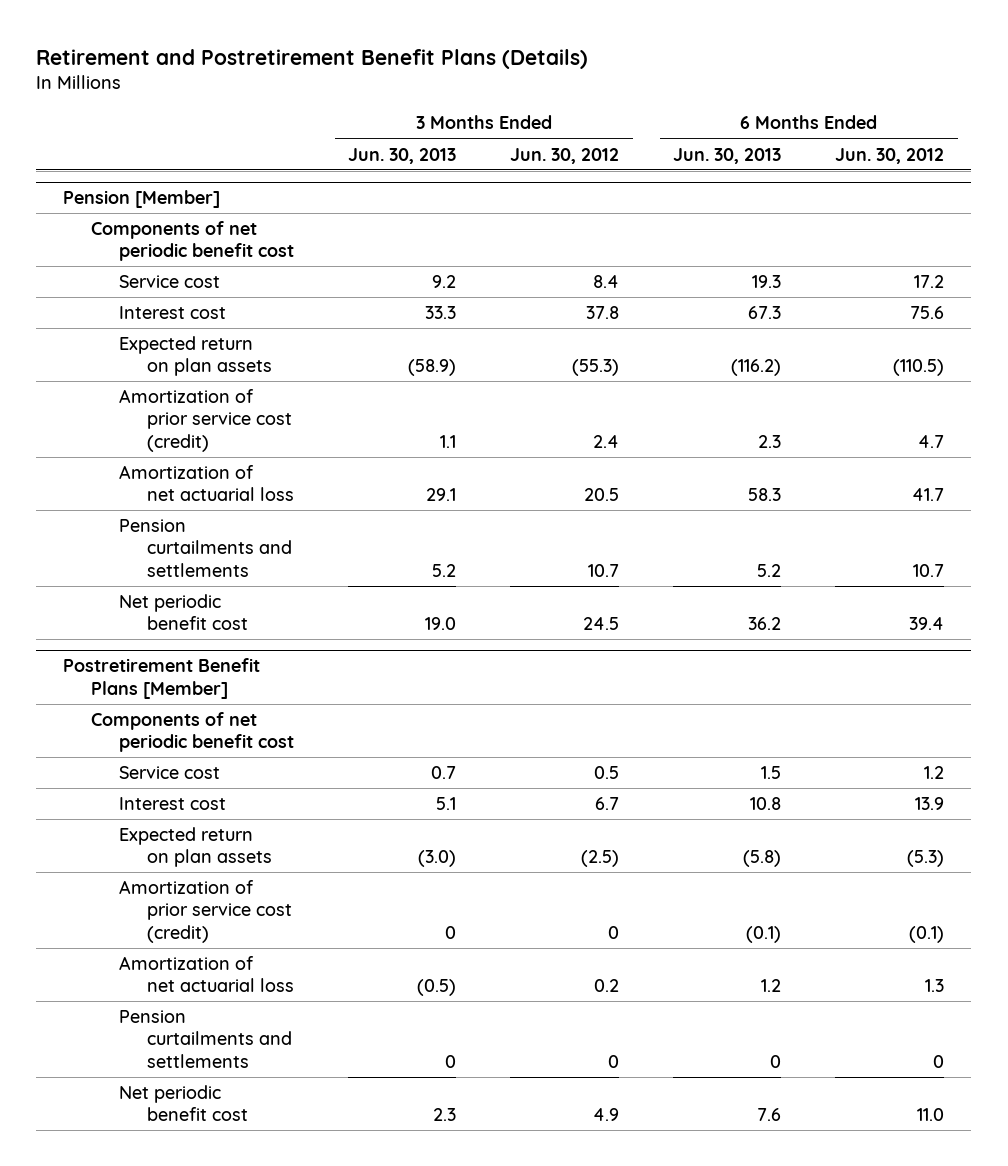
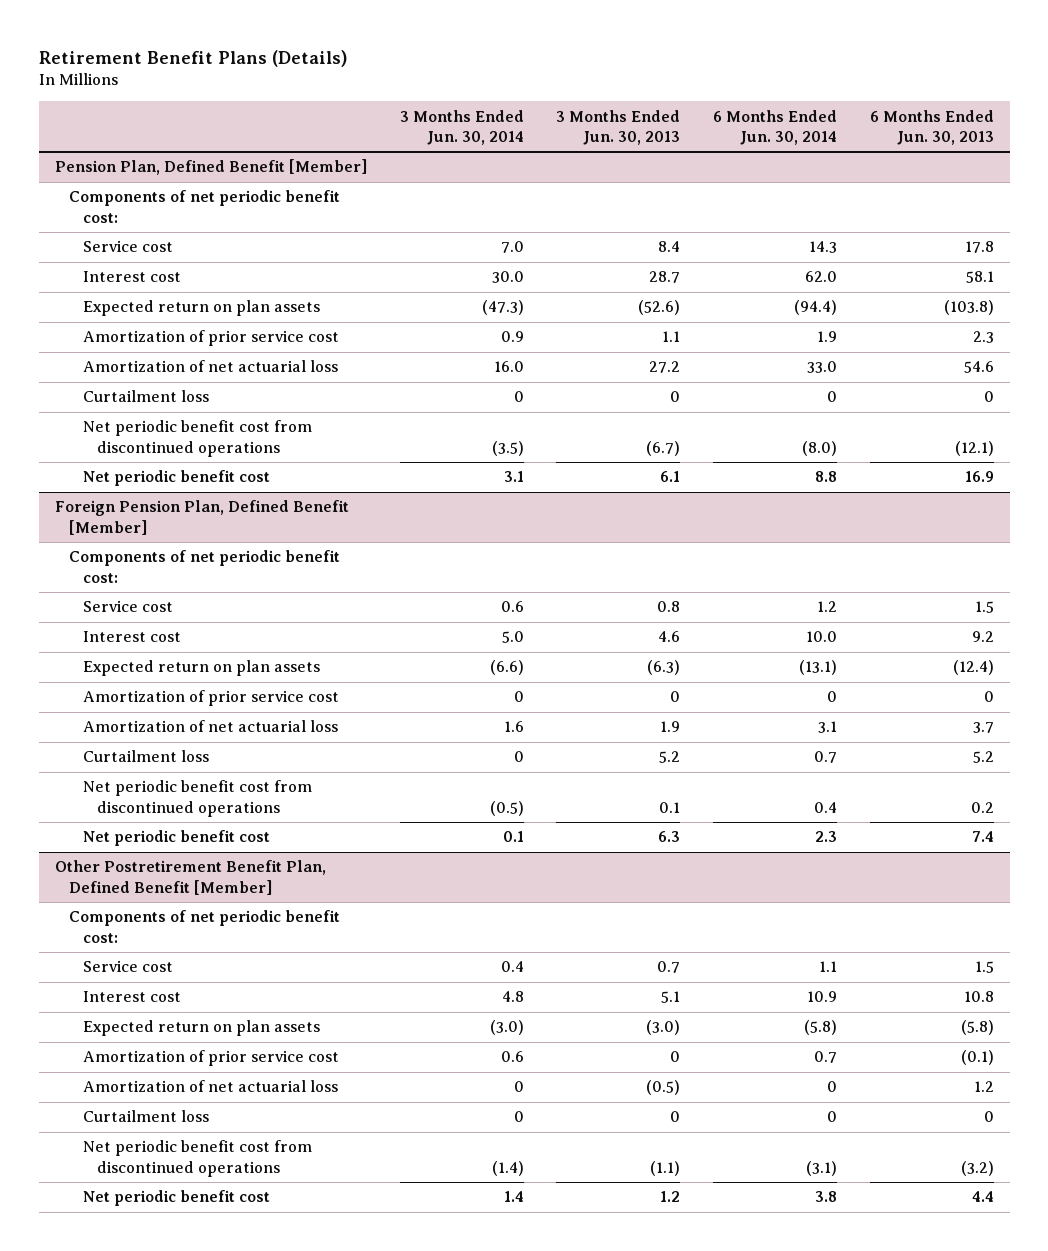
- Retirement and Postretirement Benefit Plans (Details)
+ Retirement Benefit Plans (Details)
- | 3 Months Ended Jun. 30, 2013 | 3 Months Ended Jun. 30, 2012 | 6 Months Ended Jun. 30, 2013 | 6 Months Ended Jun. 30, 2012
+ | 3 Months Ended Jun. 30, 2014 | 3 Months Ended Jun. 30, 2013 | 6 Months Ended Jun. 30, 2014 | 6 Months Ended Jun. 30, 2013
- Pension [Member]
- Components of net periodic benefit cost
- Service cost | 9.2 | 8.4 | 19.3 | 17.2
- Interest cost | 33.3 | 37.8 | 67.3 | 75.6
- Expected return on plan assets | (58.9) | (55.3) | (116.2) | (110.5)
- Amortization of prior service cost (credit) | 1.1 | 2.4 | 2.3 | 4.7
- Amortization of net actuarial loss | 29.1 | 20.5 | 58.3 | 41.7
- Pension curtailments and settlements | 5.2 | 10.7 | 5.2 | 10.7
- Net periodic benefit cost | 19.0 | 24.5 | 36.2 | 39.4
- Postretirement Benefit Plans [Member]
- Components of net periodic benefit cost
+ Pension Plan, Defined Benefit [Member]
+ Components of net periodic benefit cost:
+ Service cost | 7.0 | 8.4 | 14.3 | 17.8
+ Interest cost | 30.0 | 28.7 | 62.0 | 58.1
+ Expected return on plan assets | (47.3) | (52.6) | (94.4) | (103.8)
+ Amortization of prior service cost | 0.9 | 1.1 | 1.9 | 2.3
+ Amortization of net actuarial loss | 16.0 | 27.2 | 33.0 | 54.6
+ Curtailment loss | 0 | 0 | 0 | 0
+ Net periodic benefit cost from discontinued operations | (3.5) | (6.7) | (8.0) | (12.1)
+ Net periodic benefit cost | 3.1 | 6.1 | 8.8 | 16.9
+ Foreign Pension Plan, Defined Benefit [Member]
+ Components of net periodic benefit cost:
+ Service cost | 0.6 | 0.8 | 1.2 | 1.5
+ Interest cost | 5.0 | 4.6 | 10.0 | 9.2
+ Expected return on plan assets | (6.6) | (6.3) | (13.1) | (12.4)
+ Amortization of prior service cost | 0 | 0 | 0 | 0
+ Amortization of net actuarial loss | 1.6 | 1.9 | 3.1 | 3.7
+ Curtailment loss | 0 | 5.2 | 0.7 | 5.2
+ Net periodic benefit cost from discontinued operations | (0.5) | 0.1 | 0.4 | 0.2
+ Net periodic benefit cost | 0.1 | 6.3 | 2.3 | 7.4
+ Other Postretirement Benefit Plan, Defined Benefit [Member]
+ Components of net periodic benefit cost:
- Amortization of prior service cost (credit) | 0 | 0 | (0.1) | (0.1)
+ Amortization of prior service cost | 0.6 | 0 | 0.7 | (0.1)
- Pension curtailments and settlements | 0 | 0 | 0 | 0
- Net periodic benefit cost | 2.3 | 4.9 | 7.6 | 11.0
+ Curtailment loss | 0 | 0 | 0 | 0
+ Net periodic benefit cost from discontinued operations | (1.4) | (1.1) | (3.1) | (3.2)
+ Net periodic benefit cost | 1.4 | 1.2 | 3.8 | 4.4

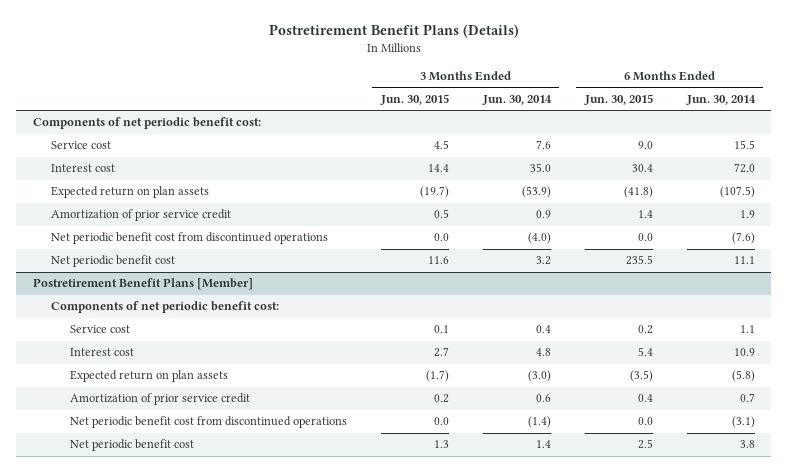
- Retirement Benefit Plans (Details)
+ Postretirement Benefit Plans (Details)
- | 3 Months Ended Jun. 30, 2014 | 3 Months Ended Jun. 30, 2013 | 6 Months Ended Jun. 30, 2014 | 6 Months Ended Jun. 30, 2013
+ | 3 Months Ended Jun. 30, 2015 | 3 Months Ended Jun. 30, 2014 | 6 Months Ended Jun. 30, 2015 | 6 Months Ended Jun. 30, 2014
- Pension Plan, Defined Benefit [Member]
- Service cost | 7.0 | 8.4 | 14.3 | 17.8
- Interest cost | 30.0 | 28.7 | 62.0 | 58.1
- Expected return on plan assets | (47.3) | (52.6) | (94.4) | (103.8)
- Amortization of prior service cost | 0.9 | 1.1 | 1.9 | 2.3
- Amortization of net actuarial loss | 16.0 | 27.2 | 33.0 | 54.6
- Curtailment loss | 0 | 0 | 0 | 0
- Net periodic benefit cost from discontinued operations | (3.5) | (6.7) | (8.0) | (12.1)
- Net periodic benefit cost | 3.1 | 6.1 | 8.8 | 16.9
- Foreign Pension Plan, Defined Benefit [Member]
- Components of net periodic benefit cost:
- Service cost | 0.6 | 0.8 | 1.2 | 1.5
- Interest cost | 5.0 | 4.6 | 10.0 | 9.2
- Expected return on plan assets | (6.6) | (6.3) | (13.1) | (12.4)
- Amortization of prior service cost | 0 | 0 | 0 | 0
- Amortization of net actuarial loss | 1.6 | 1.9 | 3.1 | 3.7
- Curtailment loss | 0 | 5.2 | 0.7 | 5.2
- Net periodic benefit cost from discontinued operations | (0.5) | 0.1 | 0.4 | 0.2
- Net periodic benefit cost | 0.1 | 6.3 | 2.3 | 7.4
- Other Postretirement Benefit Plan, Defined Benefit [Member]
+ Service cost | 4.5 | 7.6 | 9.0 | 15.5
+ Interest cost | 14.4 | 35.0 | 30.4 | 72.0
+ Expected return on plan assets | (19.7) | (53.9) | (41.8) | (107.5)
+ Amortization of prior service credit | 0.5 | 0.9 | 1.4 | 1.9
+ Net periodic benefit cost from discontinued operations | 0.0 | (4.0) | 0.0 | (7.6)
+ Net periodic benefit cost | 11.6 | 3.2 | 235.5 | 11.1
+ Postretirement Benefit Plans [Member]
- Amortization of prior service cost | 0.6 | 0 | 0.7 | (0.1)
- Amortization of net actuarial loss | 0 | (0.5) | 0 | 1.2
- Curtailment loss | 0 | 0 | 0 | 0
+ Amortization of prior service credit | 0.2 | 0.6 | 0.4 | 0.7

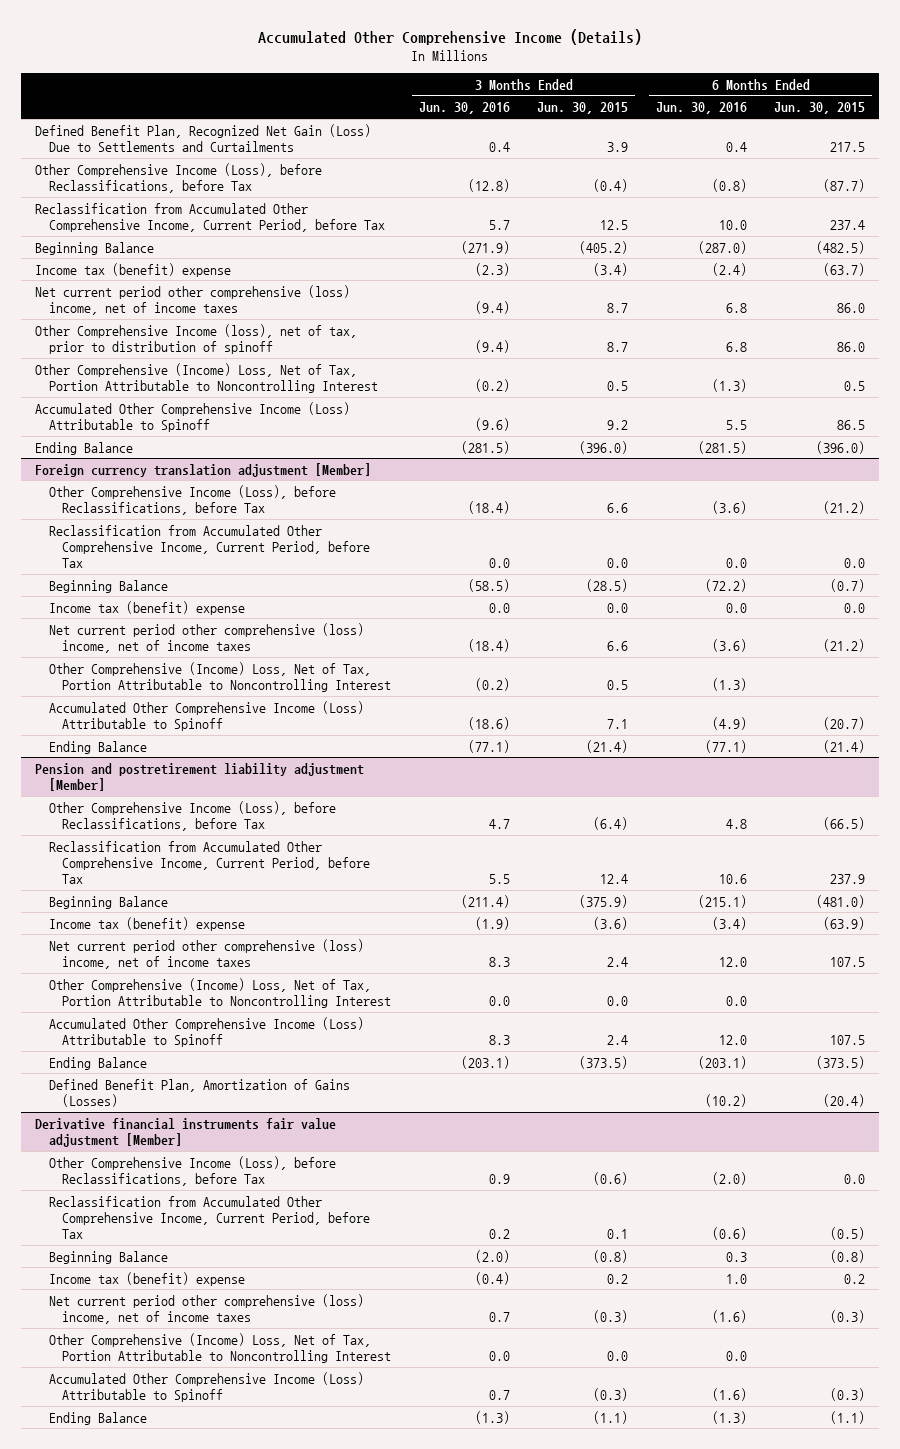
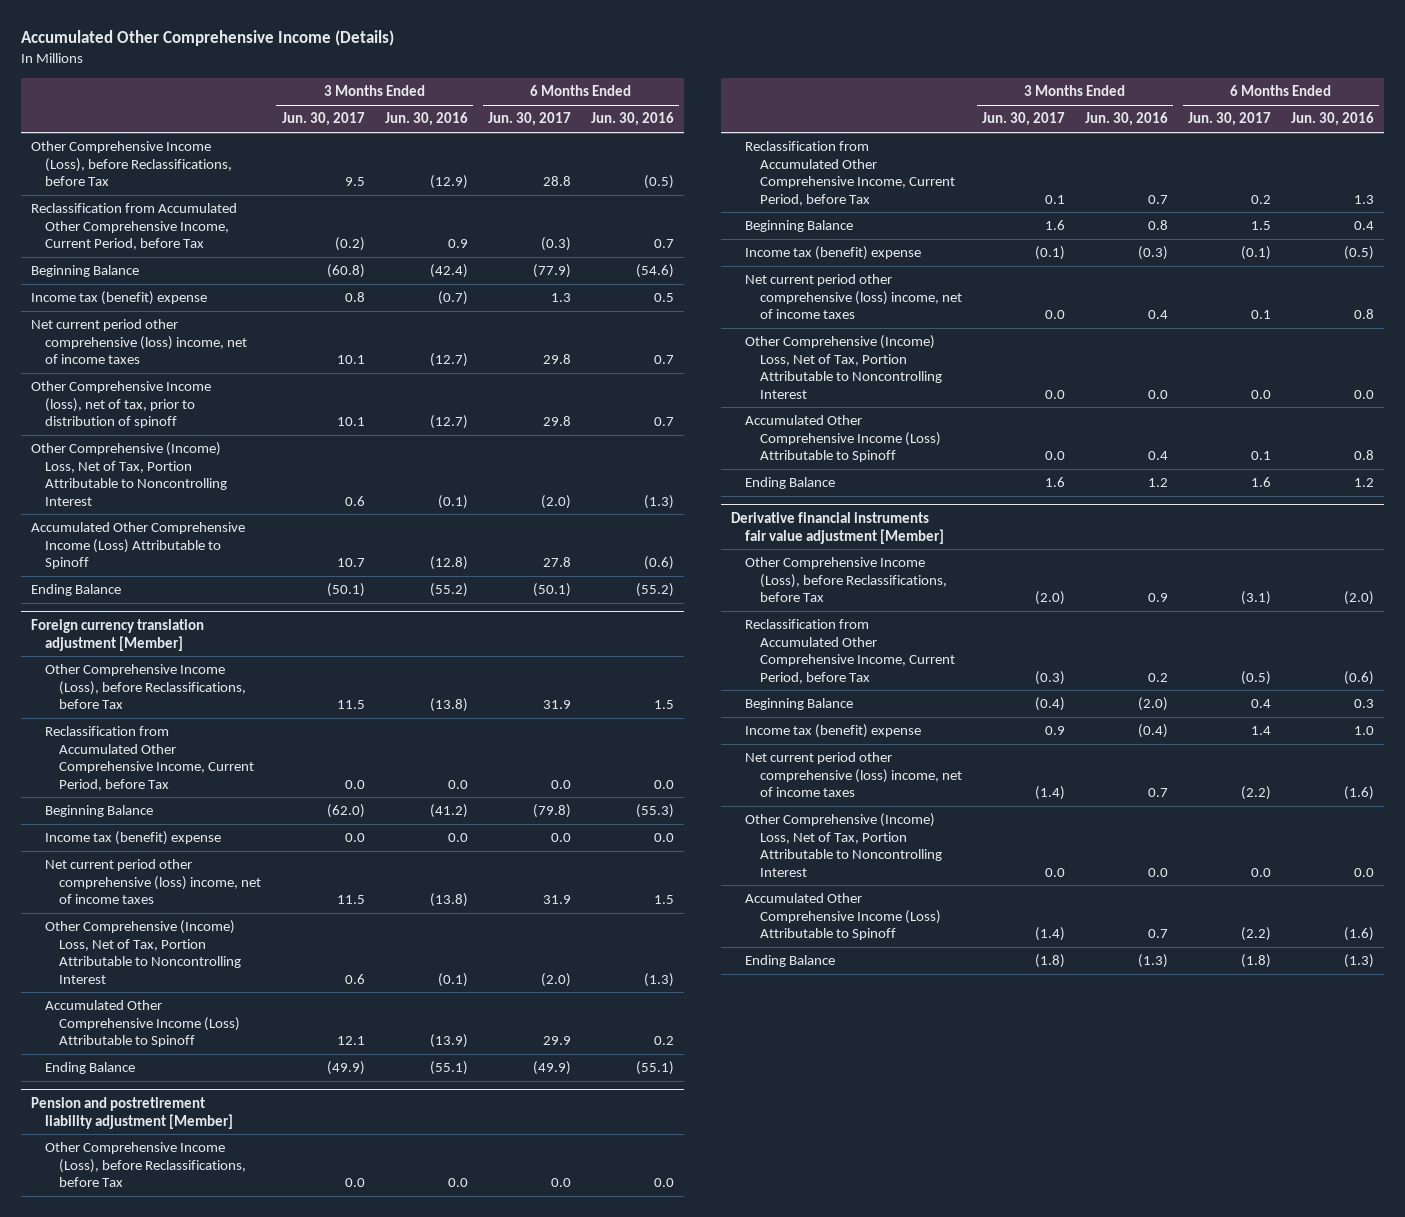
- | 3 Months Ended Jun. 30, 2016 | 3 Months Ended Jun. 30, 2015 | 6 Months Ended Jun. 30, 2016 | 6 Months Ended Jun. 30, 2015
+ | 3 Months Ended Jun. 30, 2017 | 3 Months Ended Jun. 30, 2016 | 6 Months Ended Jun. 30, 2017 | 6 Months Ended Jun. 30, 2016
- Defined Benefit Plan, Recognized Net Gain (Loss) Due to Settlements and Curtailments | 0.4 | 3.9 | 0.4 | 217.5
- Other Comprehensive Income (Loss), before Reclassifications, before Tax | (12.8) | (0.4) | (0.8) | (87.7)
- Reclassification from Accumulated Other Comprehensive Income, Current Period, before Tax | 5.7 | 12.5 | 10.0 | 237.4
- Beginning Balance | (271.9) | (405.2) | (287.0) | (482.5)
- Income tax (benefit) expense | (2.3) | (3.4) | (2.4) | (63.7)
- Net current period other comprehensive (loss) income, net of income taxes | (9.4) | 8.7 | 6.8 | 86.0
- Other Comprehensive Income (loss), net of tax, prior to distribution of spinoff | (9.4) | 8.7 | 6.8 | 86.0
- Other Comprehensive (Income) Loss, Net of Tax, Portion Attributable to Noncontrolling Interest | (0.2) | 0.5 | (1.3) | 0.5
- Accumulated Other Comprehensive Income (Loss) Attributable to Spinoff | (9.6) | 9.2 | 5.5 | 86.5
- Ending Balance | (281.5) | (396.0) | (281.5) | (396.0)
+ Other Comprehensive Income (Loss), before Reclassifications, before Tax | 9.5 | (12.9) | 28.8 | (0.5)
+ Reclassification from Accumulated Other Comprehensive Income, Current Period, before Tax | (0.2) | 0.9 | (0.3) | 0.7
+ Beginning Balance | (60.8) | (42.4) | (77.9) | (54.6)
+ Income tax (benefit) expense | 0.8 | (0.7) | 1.3 | 0.5
+ Net current period other comprehensive (loss) income, net of income taxes | 10.1 | (12.7) | 29.8 | 0.7
+ Other Comprehensive Income (loss), net of tax, prior to distribution of spinoff | 10.1 | (12.7) | 29.8 | 0.7
+ Other Comprehensive (Income) Loss, Net of Tax, Portion Attributable to Noncontrolling Interest | 0.6 | (0.1) | (2.0) | (1.3)
+ Accumulated Other Comprehensive Income (Loss) Attributable to Spinoff | 10.7 | (12.8) | 27.8 | (0.6)
+ Ending Balance | (50.1) | (55.2) | (50.1) | (55.2)
@ Foreign currency translation adjustment [Member]
- Other Comprehensive Income (Loss), before Reclassifications, before Tax | (18.4) | 6.6 | (3.6) | (21.2)
+ Other Comprehensive Income (Loss), before Reclassifications, before Tax | 11.5 | (13.8) | 31.9 | 1.5
- Beginning Balance | (58.5) | (28.5) | (72.2) | (0.7)
+ Beginning Balance | (62.0) | (41.2) | (79.8) | (55.3)
- Net current period other comprehensive (loss) income, net of income taxes | (18.4) | 6.6 | (3.6) | (21.2)
- Other Comprehensive (Income) Loss, Net of Tax, Portion Attributable to Noncontrolling Interest | (0.2) | 0.5 | (1.3) |
- Accumulated Other Comprehensive Income (Loss) Attributable to Spinoff | (18.6) | 7.1 | (4.9) | (20.7)
- Ending Balance | (77.1) | (21.4) | (77.1) | (21.4)
+ Net current period other comprehensive (loss) income, net of income taxes | 11.5 | (13.8) | 31.9 | 1.5
+ Other Comprehensive (Income) Loss, Net of Tax, Portion Attributable to Noncontrolling Interest | 0.6 | (0.1) | (2.0) | (1.3)
+ Accumulated Other Comprehensive Income (Loss) Attributable to Spinoff | 12.1 | (13.9) | 29.9 | 0.2
+ Ending Balance | (49.9) | (55.1) | (49.9) | (55.1)
@ Pension and postretirement liability adjustment [Member]
- Other Comprehensive Income (Loss), before Reclassifications, before Tax | 4.7 | (6.4) | 4.8 | (66.5)
- Reclassification from Accumulated Other Comprehensive Income, Current Period, before Tax | 5.5 | 12.4 | 10.6 | 237.9
- Beginning Balance | (211.4) | (375.9) | (215.1) | (481.0)
- Income tax (benefit) expense | (1.9) | (3.6) | (3.4) | (63.9)
- Net current period other comprehensive (loss) income, net of income taxes | 8.3 | 2.4 | 12.0 | 107.5
+ Other Comprehensive Income (Loss), before Reclassifications, before Tax | 0.0 | 0.0 | 0.0 | 0.0
+ Reclassification from Accumulated Other Comprehensive Income, Current Period, before Tax | 0.1 | 0.7 | 0.2 | 1.3
+ Beginning Balance | 1.6 | 0.8 | 1.5 | 0.4
+ Income tax (benefit) expense | (0.1) | (0.3) | (0.1) | (0.5)
+ Net current period other comprehensive (loss) income, net of income taxes | 0.0 | 0.4 | 0.1 | 0.8
- Accumulated Other Comprehensive Income (Loss) Attributable to Spinoff | 8.3 | 2.4 | 12.0 | 107.5
- Ending Balance | (203.1) | (373.5) | (203.1) | (373.5)
- Defined Benefit Plan, Amortization of Gains (Losses) | | | (10.2) | (20.4)
+ Accumulated Other Comprehensive Income (Loss) Attributable to Spinoff | 0.0 | 0.4 | 0.1 | 0.8
+ Ending Balance | 1.6 | 1.2 | 1.6 | 1.2

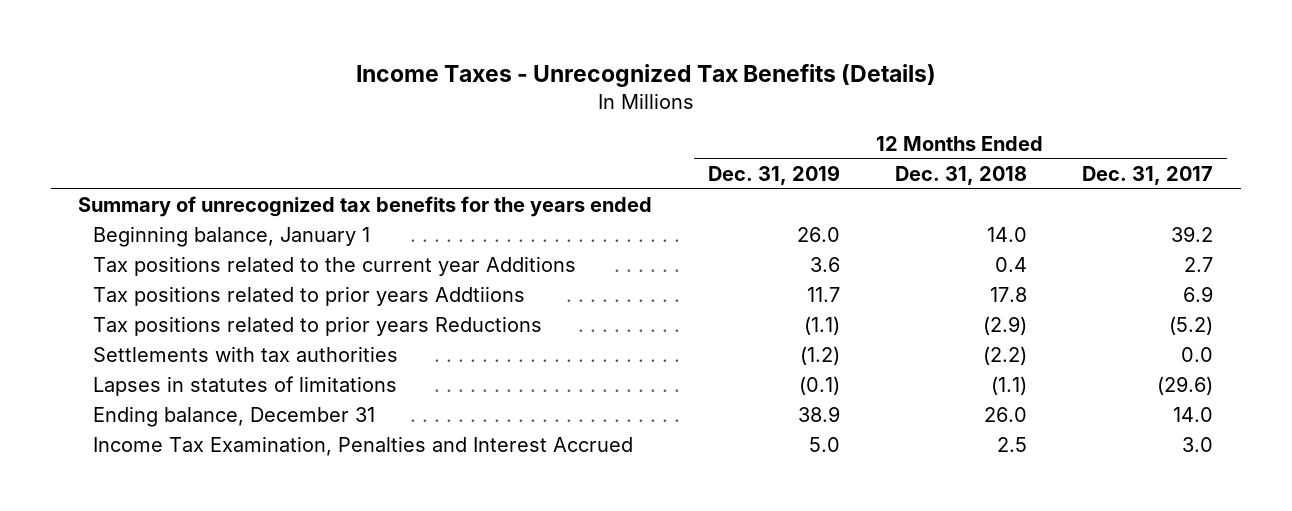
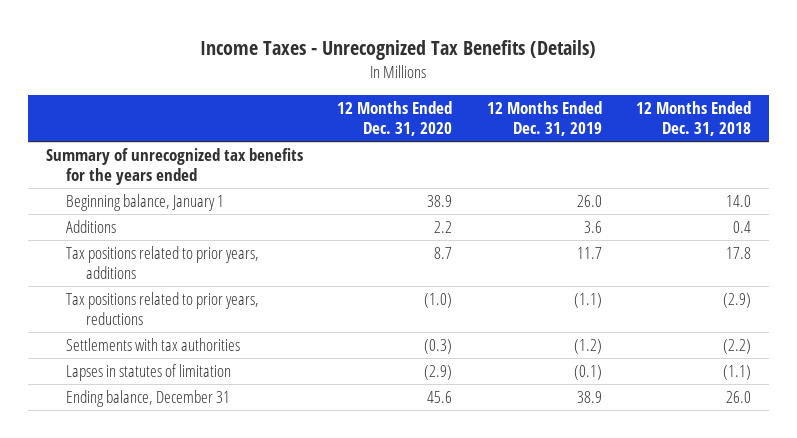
- | 12 Months Ended Dec. 31, 2019 | 12 Months Ended Dec. 31, 2018 | 12 Months Ended Dec. 31, 2017
+ | 12 Months Ended Dec. 31, 2020 | 12 Months Ended Dec. 31, 2019 | 12 Months Ended Dec. 31, 2018
- Tax positions related to the current year Additions | 3.6 | 0.4 | 2.7
- Tax positions related to prior years Addtiions | 11.7 | 17.8 | 6.9
- Tax positions related to prior years Reductions | (1.1) | (2.9) | (5.2)
+ Additions | 2.2 | 3.6 | 0.4
+ Tax positions related to prior years, additions | 8.7 | 11.7 | 17.8
+ Tax positions related to prior years, reductions | (1.0) | (1.1) | (2.9)
- Lapses in statutes of limitations | (0.1) | (1.1) | (29.6)
+ Lapses in statutes of limitation | (2.9) | (0.1) | (1.1)
- Income Tax Examination, Penalties and Interest Accrued | 5.0 | 2.5 | 3.0

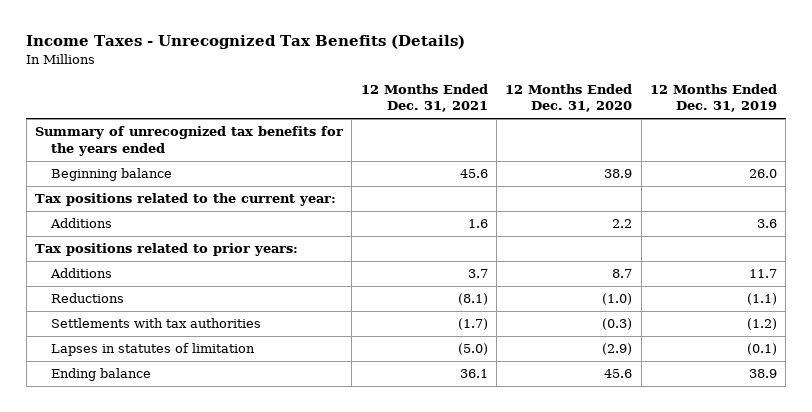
- | 12 Months Ended Dec. 31, 2020 | 12 Months Ended Dec. 31, 2019 | 12 Months Ended Dec. 31, 2018
+ | 12 Months Ended Dec. 31, 2021 | 12 Months Ended Dec. 31, 2020 | 12 Months Ended Dec. 31, 2019
- Beginning balance, January 1 | 38.9 | 26.0 | 14.0
+ Beginning balance | 45.6 | 38.9 | 26.0
+ Tax positions related to the current year:
- Tax positions related to prior years, additions | 8.7 | 11.7 | 17.8
- Tax positions related to prior years, reductions | (1.0) | (1.1) | (2.9)
+ Tax positions related to prior years:
+ Additions | 3.7 | 8.7 | 11.7
+ Reductions | (8.1) | (1.0) | (1.1)
- Ending balance, December 31 | 45.6 | 38.9 | 26.0
+ Ending balance | 36.1 | 45.6 | 38.9

